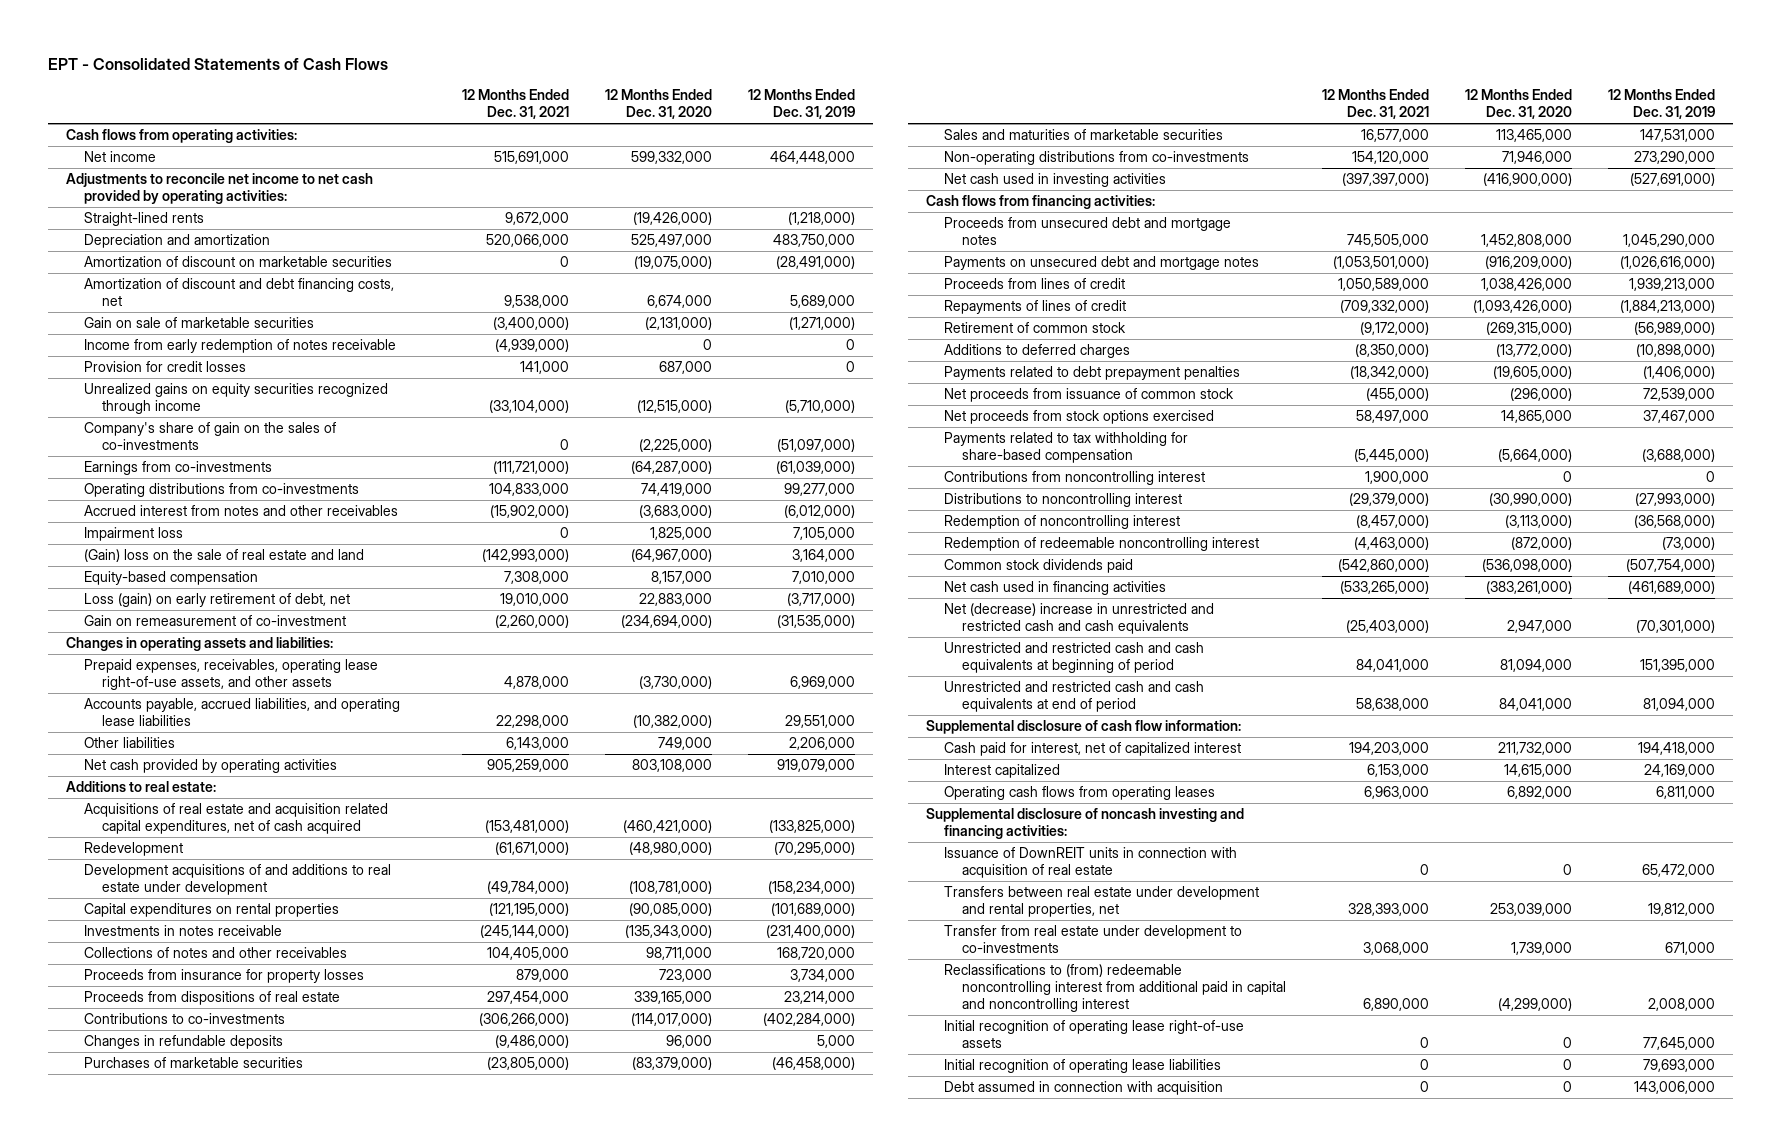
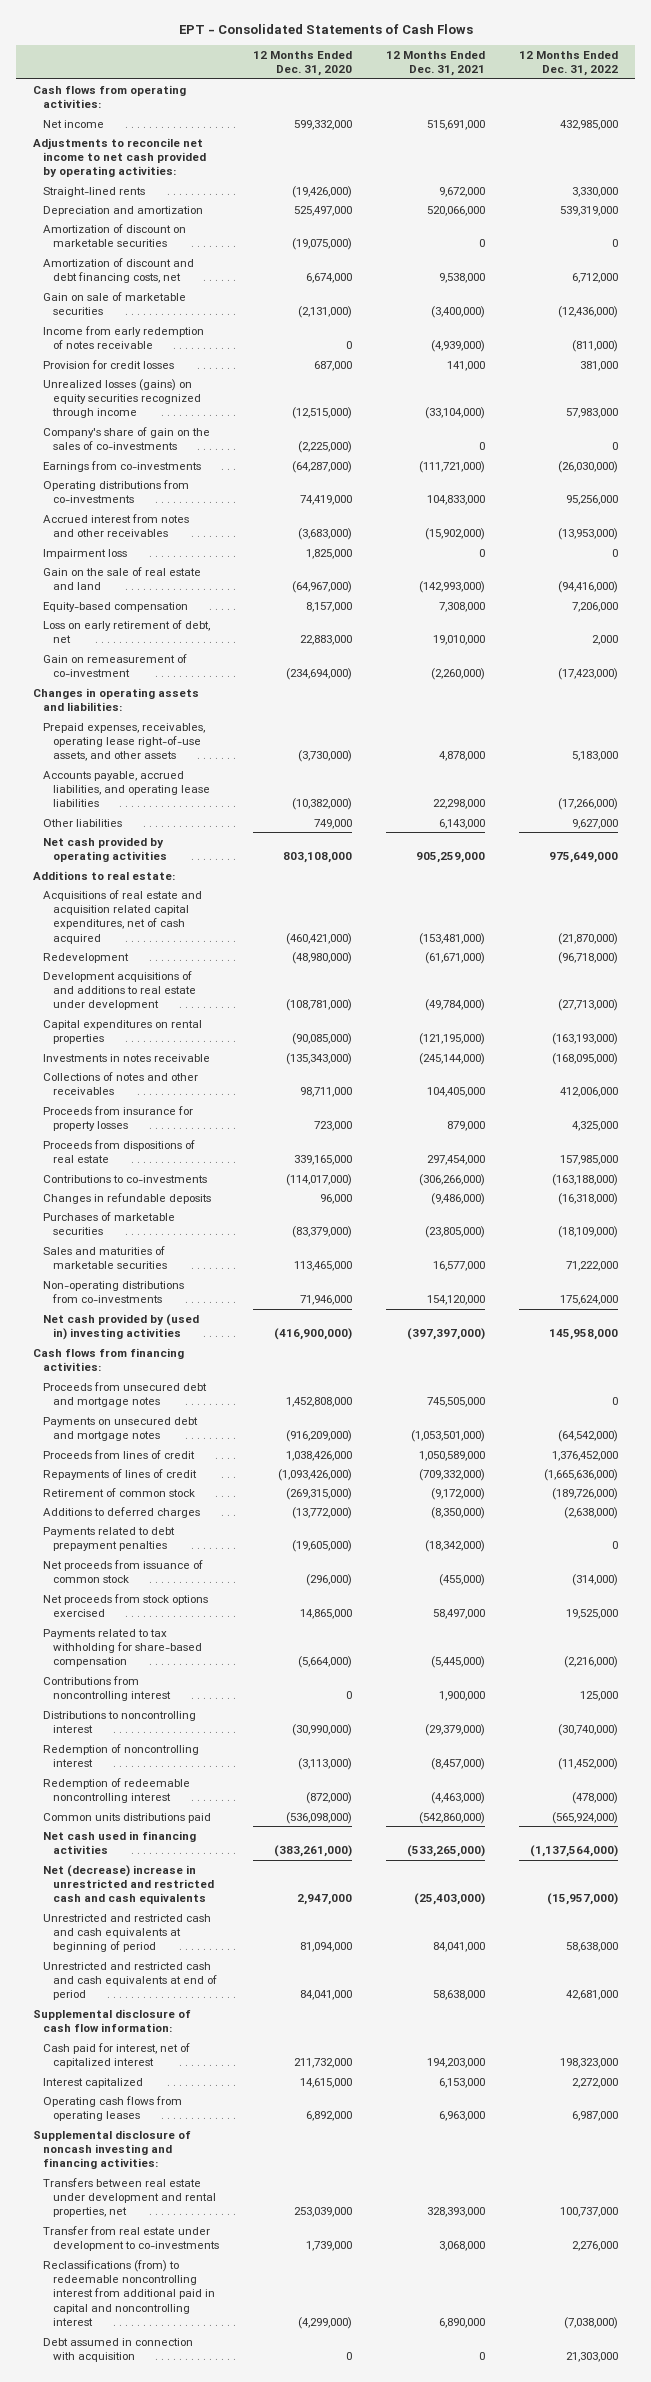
- | 12 Months Ended Dec. 31, 2021 | 12 Months Ended Dec. 31, 2020 | 12 Months Ended Dec. 31, 2019
+ | 12 Months Ended Dec. 31, 2020 | 12 Months Ended Dec. 31, 2021 | 12 Months Ended Dec. 31, 2022
- Unrealized gains on equity securities recognized through income | (33,104,000) | (12,515,000) | (5,710,000)
+ Unrealized losses (gains) on equity securities recognized through income | (12,515,000) | (33,104,000) | 57,983,000
- (Gain) loss on the sale of real estate and land | (142,993,000) | (64,967,000) | 3,164,000
+ Gain on the sale of real estate and land | (64,967,000) | (142,993,000) | (94,416,000)
- Loss (gain) on early retirement of debt, net | 19,010,000 | 22,883,000 | (3,717,000)
+ Loss on early retirement of debt, net | 22,883,000 | 19,010,000 | 2,000
- Net cash used in investing activities | (397,397,000) | (416,900,000) | (527,691,000)
+ Net cash provided by (used in) investing activities | (416,900,000) | (397,397,000) | 145,958,000
- Common stock dividends paid | (542,860,000) | (536,098,000) | (507,754,000)
+ Common units distributions paid | (536,098,000) | (542,860,000) | (565,924,000)
- Issuance of DownREIT units in connection with acquisition of real estate | 0 | 0 | 65,472,000
- Reclassifications to (from) redeemable noncontrolling interest from additional paid in capital and noncontrolling interest | 6,890,000 | (4,299,000) | 2,008,000
- Initial recognition of operating lease right-of-use assets | 0 | 0 | 77,645,000
- Initial recognition of operating lease liabilities | 0 | 0 | 79,693,000
+ Reclassifications (from) to redeemable noncontrolling interest from additional paid in capital and noncontrolling interest | (4,299,000) | 6,890,000 | (7,038,000)

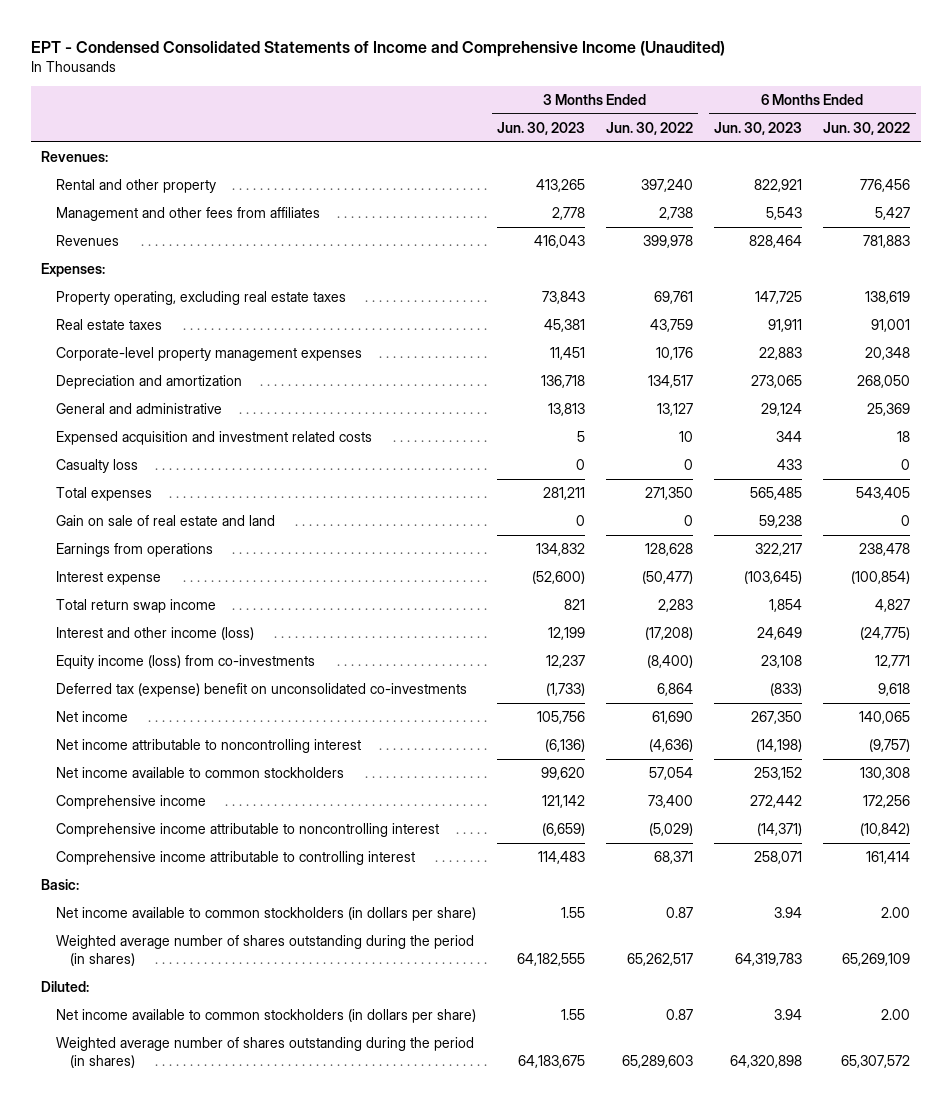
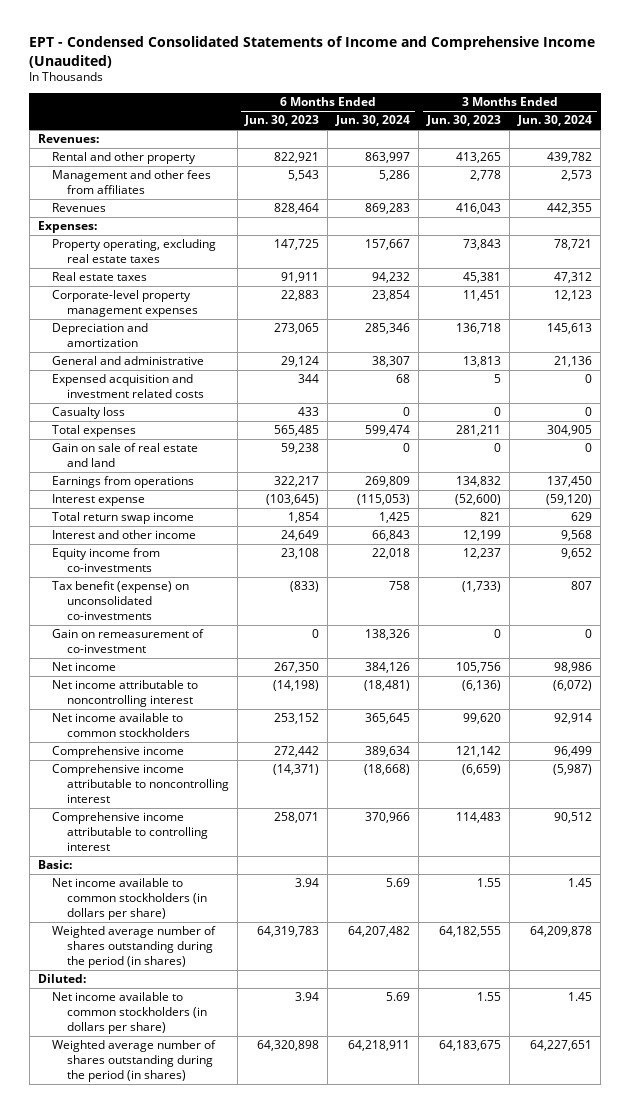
- | 3 Months Ended Jun. 30, 2023 | 3 Months Ended Jun. 30, 2022 | 6 Months Ended Jun. 30, 2023 | 6 Months Ended Jun. 30, 2022
+ | 6 Months Ended Jun. 30, 2023 | 6 Months Ended Jun. 30, 2024 | 3 Months Ended Jun. 30, 2023 | 3 Months Ended Jun. 30, 2024
- Interest and other income (loss) | 12,199 | (17,208) | 24,649 | (24,775)
- Equity income (loss) from co-investments | 12,237 | (8,400) | 23,108 | 12,771
- Deferred tax (expense) benefit on unconsolidated co-investments | (1,733) | 6,864 | (833) | 9,618
+ Interest and other income | 24,649 | 66,843 | 12,199 | 9,568
+ Equity income from co-investments | 23,108 | 22,018 | 12,237 | 9,652
+ Tax benefit (expense) on unconsolidated co-investments | (833) | 758 | (1,733) | 807
+ Gain on remeasurement of co-investment | 0 | 138,326 | 0 | 0

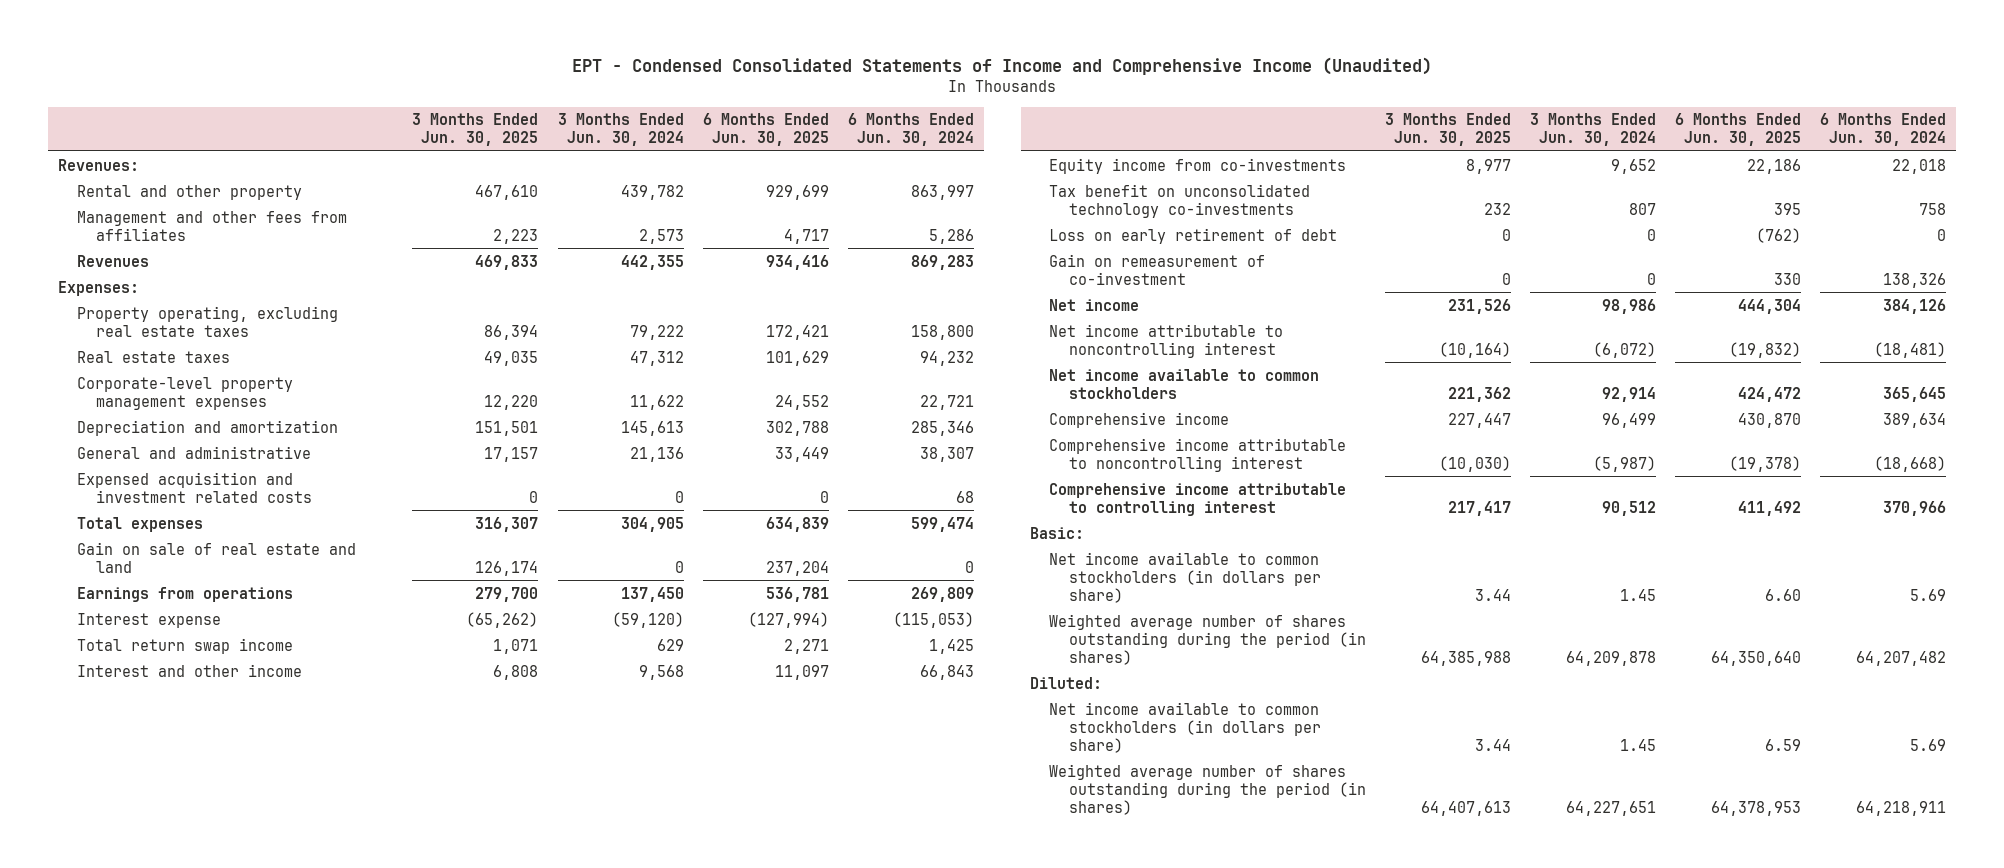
- | 6 Months Ended Jun. 30, 2023 | 6 Months Ended Jun. 30, 2024 | 3 Months Ended Jun. 30, 2023 | 3 Months Ended Jun. 30, 2024
+ | 3 Months Ended Jun. 30, 2025 | 3 Months Ended Jun. 30, 2024 | 6 Months Ended Jun. 30, 2025 | 6 Months Ended Jun. 30, 2024
- Property operating, excluding real estate taxes | 147,725 | 157,667 | 73,843 | 78,721
+ Property operating, excluding real estate taxes | 86,394 | 79,222 | 172,421 | 158,800
- Corporate-level property management expenses | 22,883 | 23,854 | 11,451 | 12,123
+ Corporate-level property management expenses | 12,220 | 11,622 | 24,552 | 22,721
- Casualty loss | 433 | 0 | 0 | 0
- Tax benefit (expense) on unconsolidated co-investments | (833) | 758 | (1,733) | 807
+ Tax benefit on unconsolidated technology co-investments | 232 | 807 | 395 | 758
+ Loss on early retirement of debt | 0 | 0 | (762) | 0

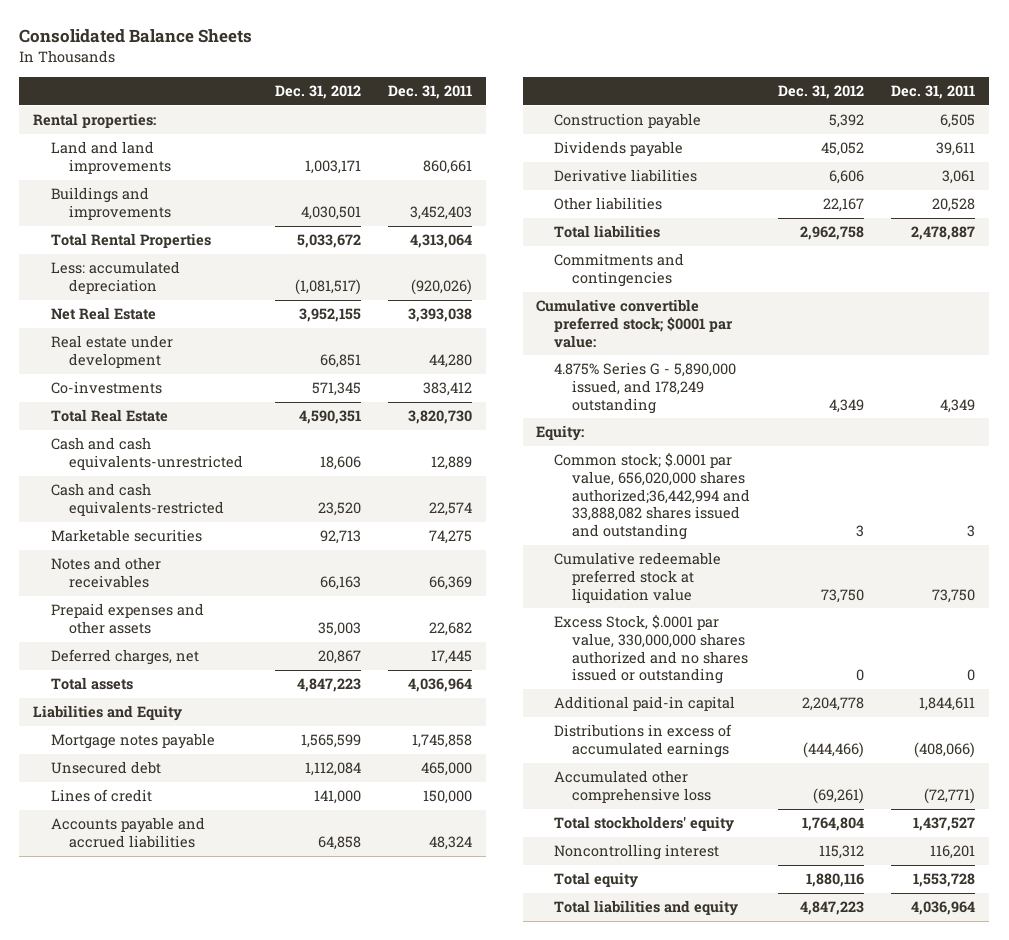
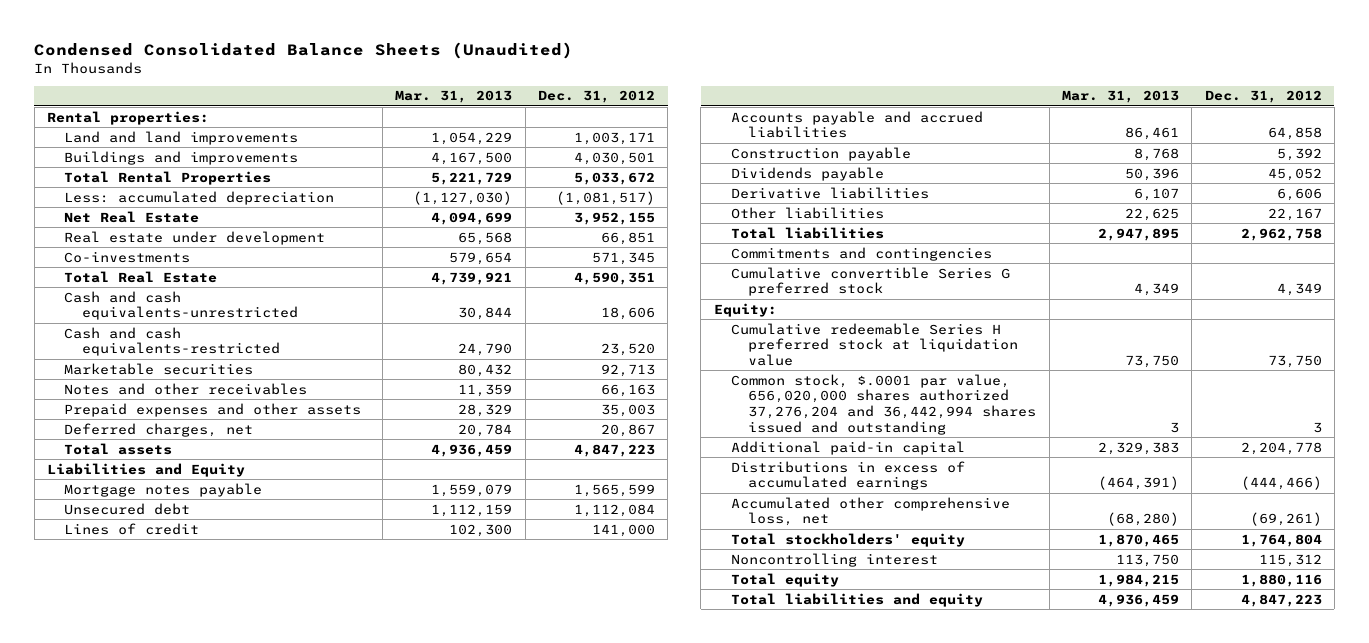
- Consolidated Balance Sheets
+ Condensed Consolidated Balance Sheets (Unaudited)
- | Dec. 31, 2012 | Dec. 31, 2011
+ | Mar. 31, 2013 | Dec. 31, 2012
- Cumulative convertible preferred stock; $0001 par value:
- 4.875% Series G - 5,890,000 issued, and 178,249 outstanding | 4,349 | 4,349
+ Cumulative convertible Series G preferred stock | 4,349 | 4,349
- Common stock; $.0001 par value, 656,020,000 shares authorized;36,442,994 and 33,888,082 shares issued and outstanding | 3 | 3
- Cumulative redeemable preferred stock at liquidation value | 73,750 | 73,750
- Excess Stock, $.0001 par value, 330,000,000 shares authorized and no shares issued or outstanding | 0 | 0
+ Cumulative redeemable Series H preferred stock at liquidation value | 73,750 | 73,750
+ Common stock, $.0001 par value, 656,020,000 shares authorized 37,276,204 and 36,442,994 shares issued and outstanding | 3 | 3
- Accumulated other comprehensive loss | (69,261) | (72,771)
+ Accumulated other comprehensive loss, net | (68,280) | (69,261)

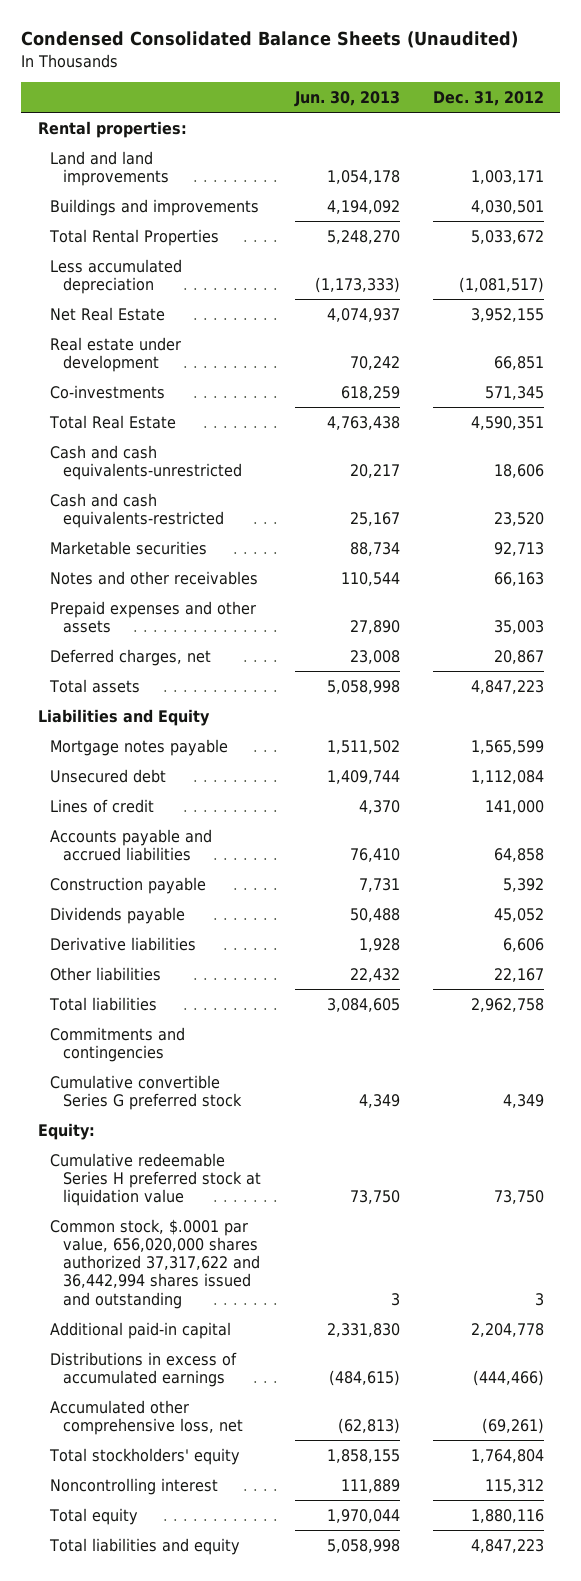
- | Mar. 31, 2013 | Dec. 31, 2012
+ | Jun. 30, 2013 | Dec. 31, 2012
- Less: accumulated depreciation | (1,127,030) | (1,081,517)
+ Less accumulated depreciation | (1,173,333) | (1,081,517)
- Common stock, $.0001 par value, 656,020,000 shares authorized 37,276,204 and 36,442,994 shares issued and outstanding | 3 | 3
+ Common stock, $.0001 par value, 656,020,000 shares authorized 37,317,622 and 36,442,994 shares issued and outstanding | 3 | 3

